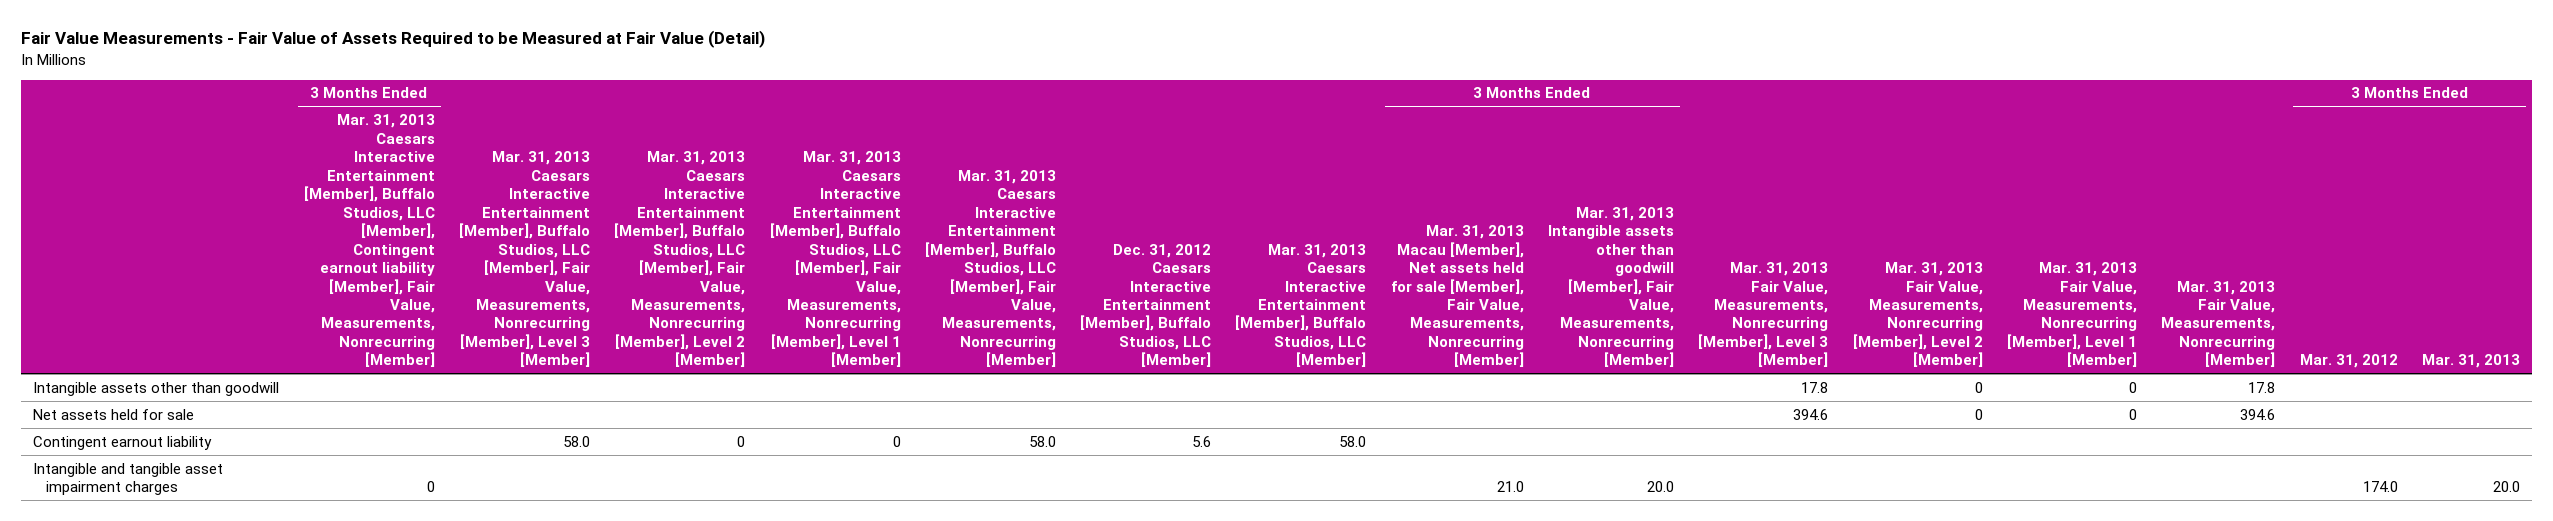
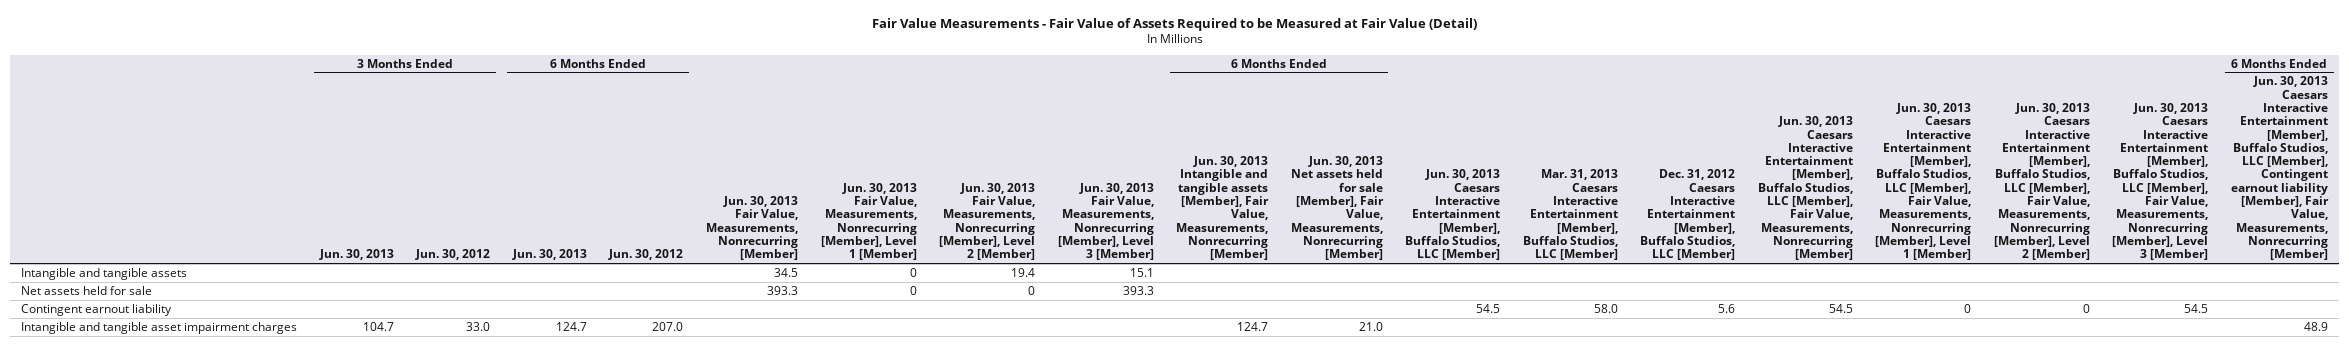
- | 3 Months Ended Mar. 31, 2013 Caesars Interactive Entertainment [Member], Buffalo Studios, LLC [Member], Contingent earnout liability [Member], Fair Value, Measurements, Nonrecurring [Member] | Mar. 31, 2013 Caesars Interactive Entertainment [Member], Buffalo Studios, LLC [Member], Fair Value, Measurements, Nonrecurring [Member], Level 3 [Member] | Mar. 31, 2013 Caesars Interactive Entertainment [Member], Buffalo Studios, LLC [Member], Fair Value, Measurements, Nonrecurring [Member], Level 2 [Member] | Mar. 31, 2013 Caesars Interactive Entertainment [Member], Buffalo Studios, LLC [Member], Fair Value, Measurements, Nonrecurring [Member], Level 1 [Member] | Mar. 31, 2013 Caesars Interactive Entertainment [Member], Buffalo Studios, LLC [Member], Fair Value, Measurements, Nonrecurring [Member] | Dec. 31, 2012 Caesars Interactive Entertainment [Member], Buffalo Studios, LLC [Member] | Mar. 31, 2013 Caesars Interactive Entertainment [Member], Buffalo Studios, LLC [Member] | 3 Months Ended Mar. 31, 2013 Macau [Member], Net assets held for sale [Member], Fair Value, Measurements, Nonrecurring [Member] | 3 Months Ended Mar. 31, 2013 Intangible assets other than goodwill [Member], Fair Value, Measurements, Nonrecurring [Member] | Mar. 31, 2013 Fair Value, Measurements, Nonrecurring [Member], Level 3 [Member] | Mar. 31, 2013 Fair Value, Measurements, Nonrecurring [Member], Level 2 [Member] | Mar. 31, 2013 Fair Value, Measurements, Nonrecurring [Member], Level 1 [Member] | Mar. 31, 2013 Fair Value, Measurements, Nonrecurring [Member] | 3 Months Ended Mar. 31, 2012 | 3 Months Ended Mar. 31, 2013
+ | 3 Months Ended Jun. 30, 2013 | 3 Months Ended Jun. 30, 2012 | 6 Months Ended Jun. 30, 2013 | 6 Months Ended Jun. 30, 2012 | Jun. 30, 2013 Fair Value, Measurements, Nonrecurring [Member] | Jun. 30, 2013 Fair Value, Measurements, Nonrecurring [Member], Level 1 [Member] | Jun. 30, 2013 Fair Value, Measurements, Nonrecurring [Member], Level 2 [Member] | Jun. 30, 2013 Fair Value, Measurements, Nonrecurring [Member], Level 3 [Member] | 6 Months Ended Jun. 30, 2013 Intangible and tangible assets [Member], Fair Value, Measurements, Nonrecurring [Member] | 6 Months Ended Jun. 30, 2013 Net assets held for sale [Member], Fair Value, Measurements, Nonrecurring [Member] | Jun. 30, 2013 Caesars Interactive Entertainment [Member], Buffalo Studios, LLC [Member] | Mar. 31, 2013 Caesars Interactive Entertainment [Member], Buffalo Studios, LLC [Member] | Dec. 31, 2012 Caesars Interactive Entertainment [Member], Buffalo Studios, LLC [Member] | Jun. 30, 2013 Caesars Interactive Entertainment [Member], Buffalo Studios, LLC [Member], Fair Value, Measurements, Nonrecurring [Member] | Jun. 30, 2013 Caesars Interactive Entertainment [Member], Buffalo Studios, LLC [Member], Fair Value, Measurements, Nonrecurring [Member], Level 1 [Member] | Jun. 30, 2013 Caesars Interactive Entertainment [Member], Buffalo Studios, LLC [Member], Fair Value, Measurements, Nonrecurring [Member], Level 2 [Member] | Jun. 30, 2013 Caesars Interactive Entertainment [Member], Buffalo Studios, LLC [Member], Fair Value, Measurements, Nonrecurring [Member], Level 3 [Member] | 6 Months Ended Jun. 30, 2013 Caesars Interactive Entertainment [Member], Buffalo Studios, LLC [Member], Contingent earnout liability [Member], Fair Value, Measurements, Nonrecurring [Member]
- Intangible assets other than goodwill | | | | | | | | | | 17.8 | 0 | 0 | 17.8 | |
+ Intangible and tangible assets | | | | | 34.5 | 0 | 19.4 | 15.1 | | | | | | | | | |

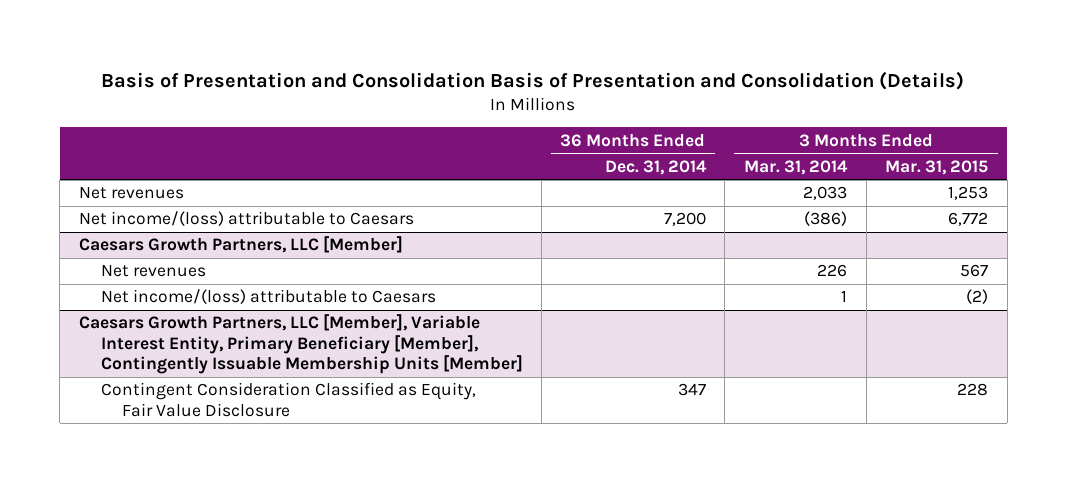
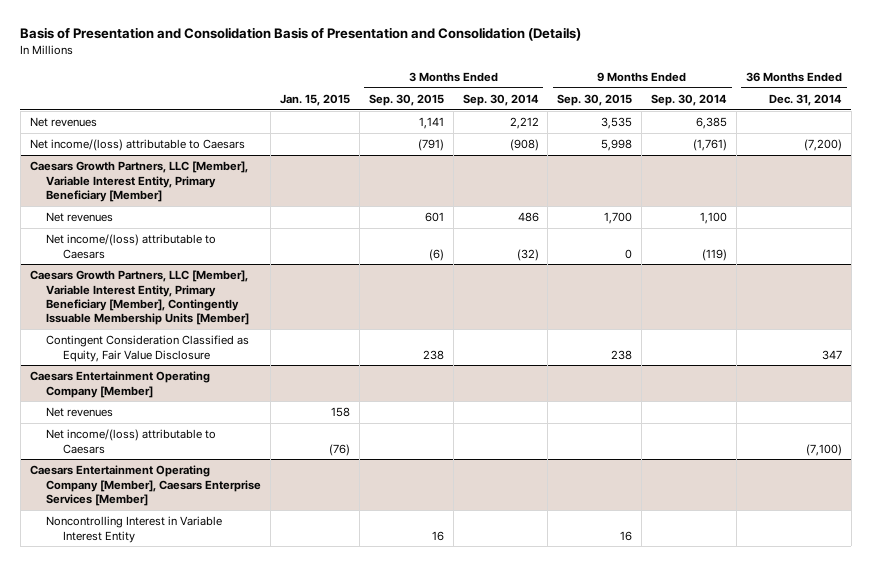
- | 36 Months Ended Dec. 31, 2014 | 3 Months Ended Mar. 31, 2014 | 3 Months Ended Mar. 31, 2015
+ | Jan. 15, 2015 | 3 Months Ended Sep. 30, 2015 | 3 Months Ended Sep. 30, 2014 | 9 Months Ended Sep. 30, 2015 | 9 Months Ended Sep. 30, 2014 | 36 Months Ended Dec. 31, 2014
- Net income/(loss) attributable to Caesars | 7,200 | (386) | 6,772
- Caesars Growth Partners, LLC [Member]
+ Net income/(loss) attributable to Caesars | | (791) | (908) | 5,998 | (1,761) | (7,200)
+ Caesars Growth Partners, LLC [Member], Variable Interest Entity, Primary Beneficiary [Member]
+ Caesars Entertainment Operating Company [Member]
+ Net revenues | 158 | | | | |
+ Net income/(loss) attributable to Caesars | (76) | | | | | (7,100)
+ Caesars Entertainment Operating Company [Member], Caesars Enterprise Services [Member]
+ Noncontrolling Interest in Variable Interest Entity | | 16 | | 16 | |

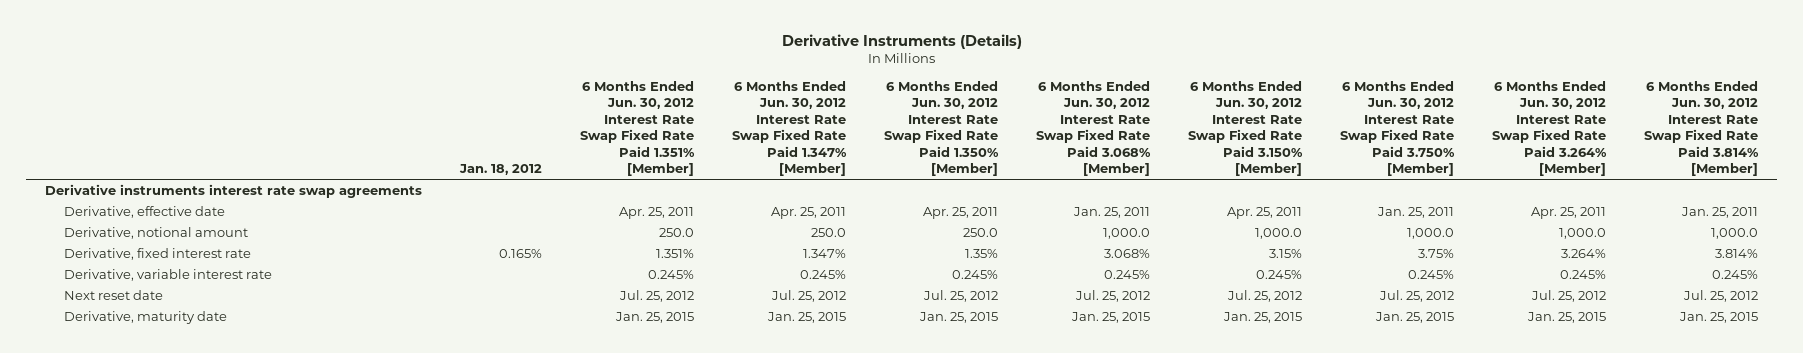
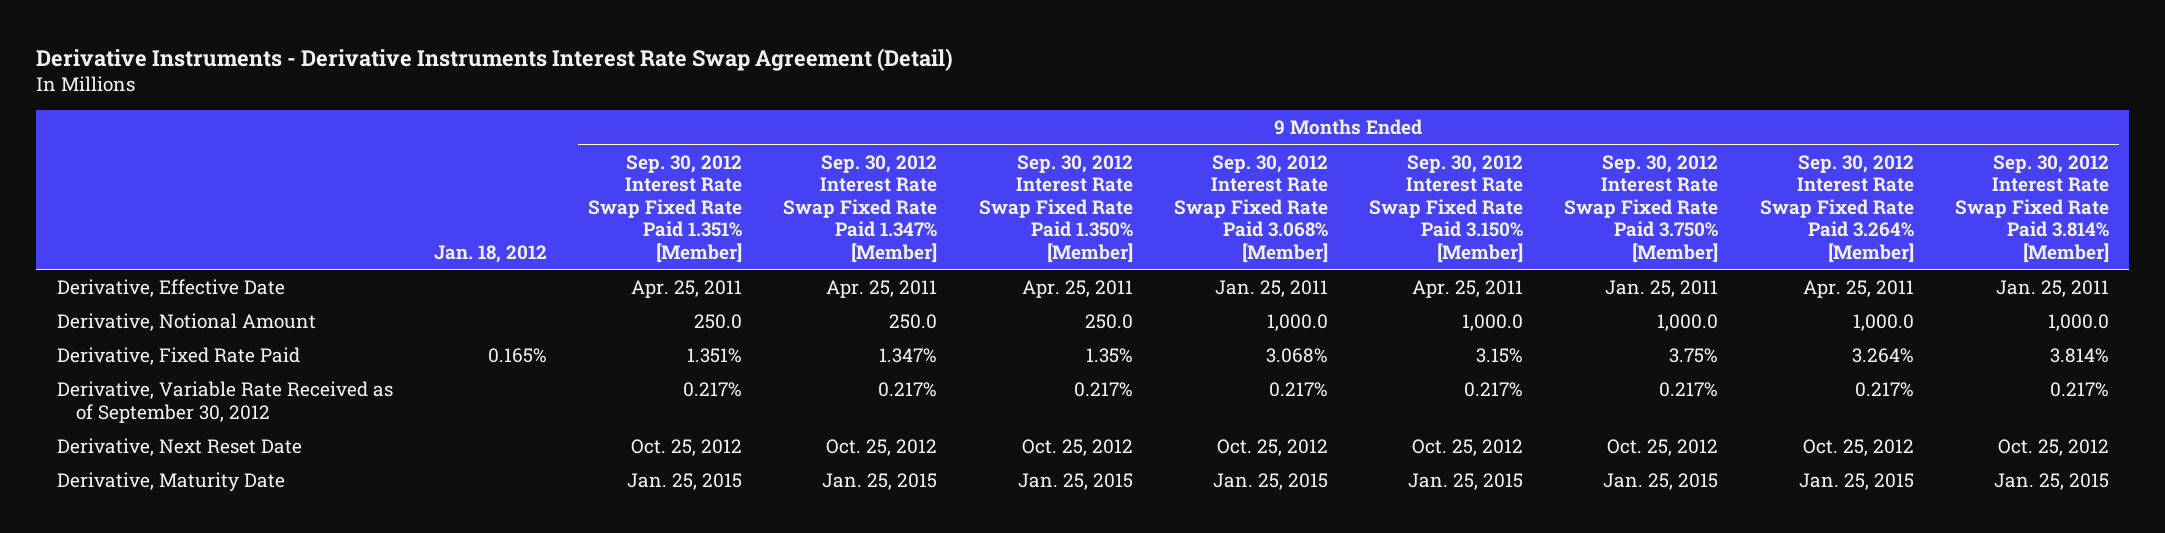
- Derivative Instruments (Details)
+ Derivative Instruments - Derivative Instruments Interest Rate Swap Agreement (Detail)
- | Jan. 18, 2012 | 6 Months Ended Jun. 30, 2012 Interest Rate Swap Fixed Rate Paid 1.351% [Member] | 6 Months Ended Jun. 30, 2012 Interest Rate Swap Fixed Rate Paid 1.347% [Member] | 6 Months Ended Jun. 30, 2012 Interest Rate Swap Fixed Rate Paid 1.350% [Member] | 6 Months Ended Jun. 30, 2012 Interest Rate Swap Fixed Rate Paid 3.068% [Member] | 6 Months Ended Jun. 30, 2012 Interest Rate Swap Fixed Rate Paid 3.150% [Member] | 6 Months Ended Jun. 30, 2012 Interest Rate Swap Fixed Rate Paid 3.750% [Member] | 6 Months Ended Jun. 30, 2012 Interest Rate Swap Fixed Rate Paid 3.264% [Member] | 6 Months Ended Jun. 30, 2012 Interest Rate Swap Fixed Rate Paid 3.814% [Member]
+ | Jan. 18, 2012 | 9 Months Ended Sep. 30, 2012 Interest Rate Swap Fixed Rate Paid 1.351% [Member] | 9 Months Ended Sep. 30, 2012 Interest Rate Swap Fixed Rate Paid 1.347% [Member] | 9 Months Ended Sep. 30, 2012 Interest Rate Swap Fixed Rate Paid 1.350% [Member] | 9 Months Ended Sep. 30, 2012 Interest Rate Swap Fixed Rate Paid 3.068% [Member] | 9 Months Ended Sep. 30, 2012 Interest Rate Swap Fixed Rate Paid 3.150% [Member] | 9 Months Ended Sep. 30, 2012 Interest Rate Swap Fixed Rate Paid 3.750% [Member] | 9 Months Ended Sep. 30, 2012 Interest Rate Swap Fixed Rate Paid 3.264% [Member] | 9 Months Ended Sep. 30, 2012 Interest Rate Swap Fixed Rate Paid 3.814% [Member]
- Derivative instruments interest rate swap agreements
- Derivative, effective date | | Apr. 25, 2011 | Apr. 25, 2011 | Apr. 25, 2011 | Jan. 25, 2011 | Apr. 25, 2011 | Jan. 25, 2011 | Apr. 25, 2011 | Jan. 25, 2011
- Derivative, notional amount | | 250.0 | 250.0 | 250.0 | 1,000.0 | 1,000.0 | 1,000.0 | 1,000.0 | 1,000.0
- Derivative, fixed interest rate | 0.165% | 1.351% | 1.347% | 1.35% | 3.068% | 3.15% | 3.75% | 3.264% | 3.814%
- Derivative, variable interest rate | | 0.245% | 0.245% | 0.245% | 0.245% | 0.245% | 0.245% | 0.245% | 0.245%
- Next reset date | | Jul. 25, 2012 | Jul. 25, 2012 | Jul. 25, 2012 | Jul. 25, 2012 | Jul. 25, 2012 | Jul. 25, 2012 | Jul. 25, 2012 | Jul. 25, 2012
- Derivative, maturity date | | Jan. 25, 2015 | Jan. 25, 2015 | Jan. 25, 2015 | Jan. 25, 2015 | Jan. 25, 2015 | Jan. 25, 2015 | Jan. 25, 2015 | Jan. 25, 2015
+ Derivative, Effective Date | | Apr. 25, 2011 | Apr. 25, 2011 | Apr. 25, 2011 | Jan. 25, 2011 | Apr. 25, 2011 | Jan. 25, 2011 | Apr. 25, 2011 | Jan. 25, 2011
+ Derivative, Notional Amount | | 250.0 | 250.0 | 250.0 | 1,000.0 | 1,000.0 | 1,000.0 | 1,000.0 | 1,000.0
+ Derivative, Fixed Rate Paid | 0.165% | 1.351% | 1.347% | 1.35% | 3.068% | 3.15% | 3.75% | 3.264% | 3.814%
+ Derivative, Variable Rate Received as of September 30, 2012 | | 0.217% | 0.217% | 0.217% | 0.217% | 0.217% | 0.217% | 0.217% | 0.217%
+ Derivative, Next Reset Date | | Oct. 25, 2012 | Oct. 25, 2012 | Oct. 25, 2012 | Oct. 25, 2012 | Oct. 25, 2012 | Oct. 25, 2012 | Oct. 25, 2012 | Oct. 25, 2012
+ Derivative, Maturity Date | | Jan. 25, 2015 | Jan. 25, 2015 | Jan. 25, 2015 | Jan. 25, 2015 | Jan. 25, 2015 | Jan. 25, 2015 | Jan. 25, 2015 | Jan. 25, 2015

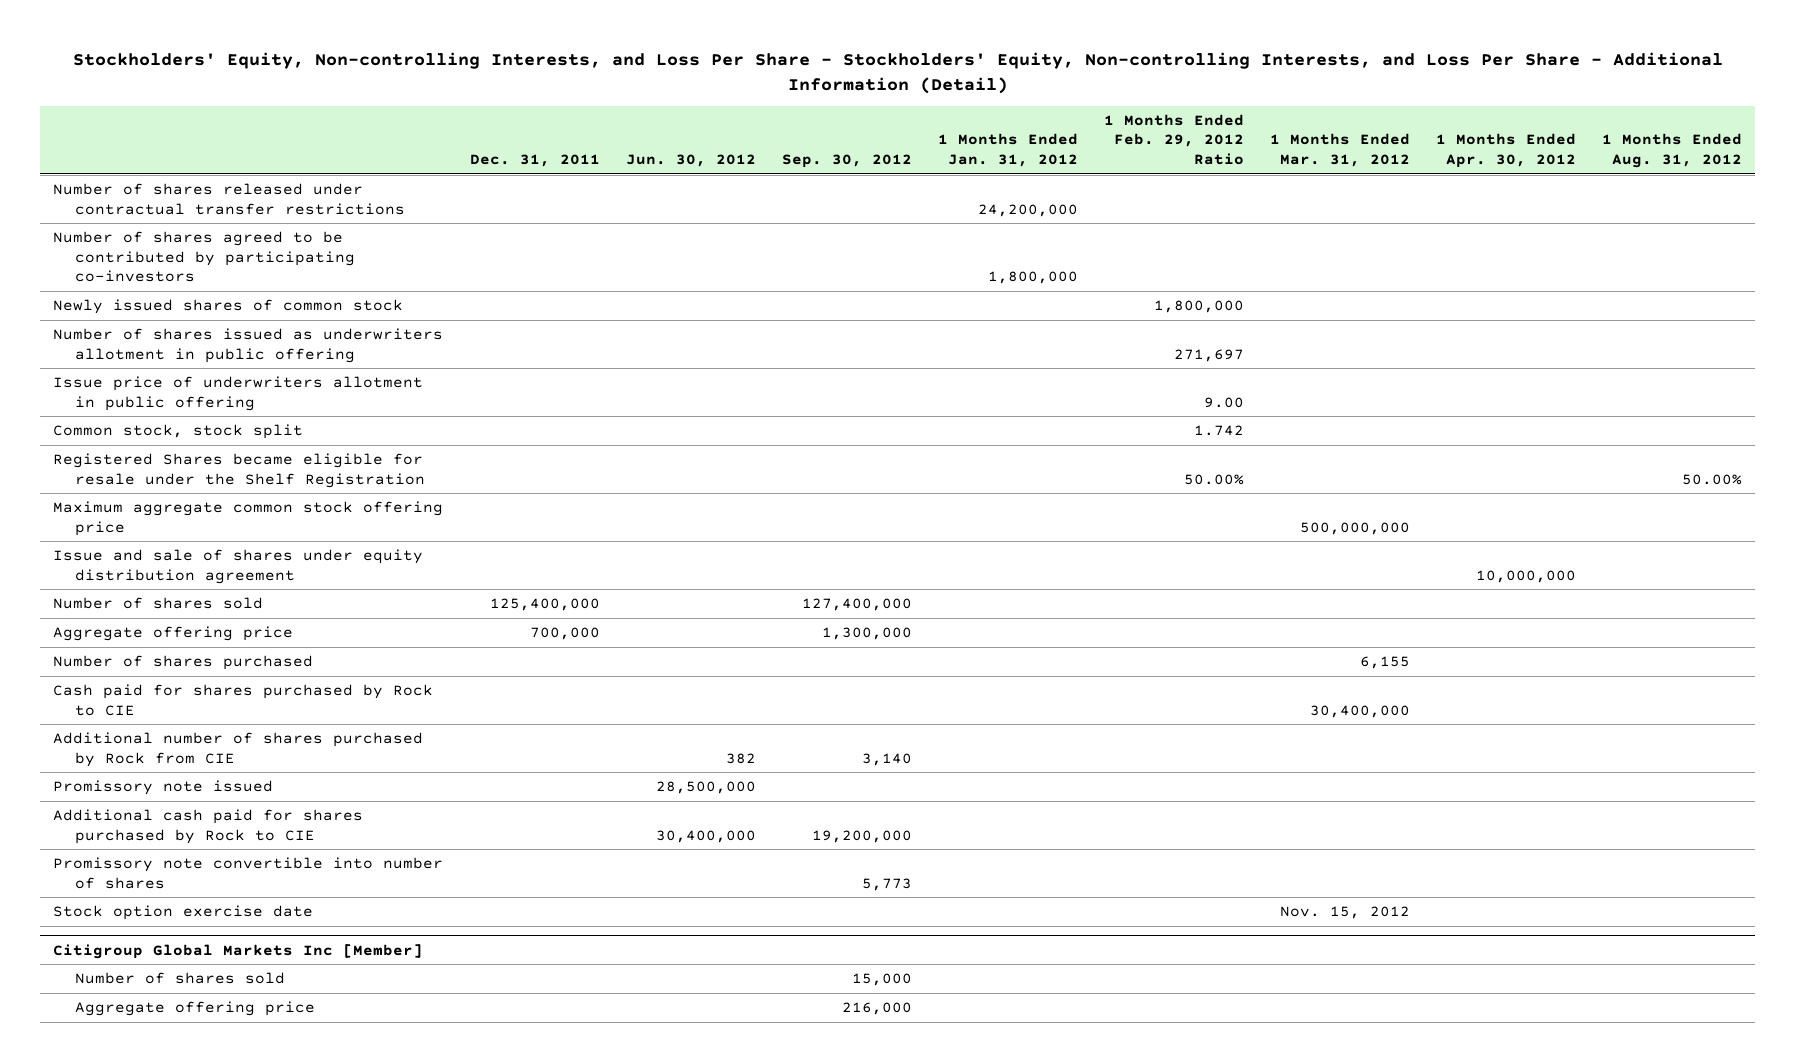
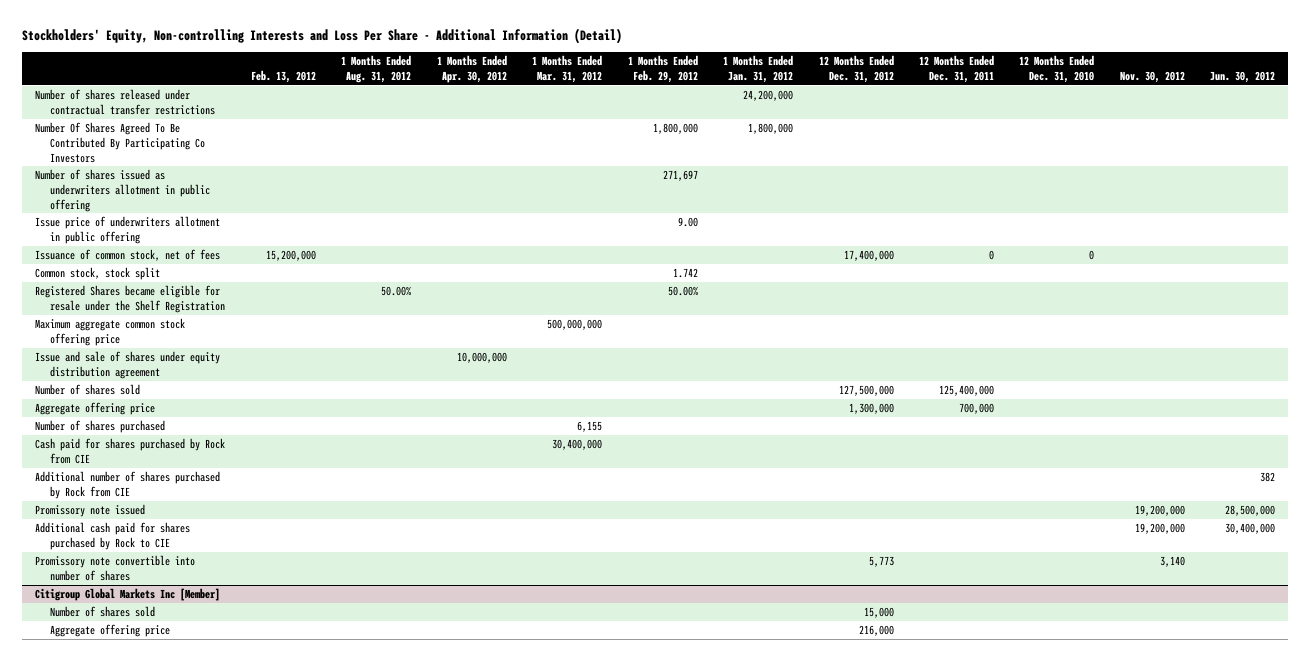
- Stockholders' Equity, Non-controlling Interests, and Loss Per Share - Stockholders' Equity, Non-controlling Interests, and Loss Per Share - Additional Information (Detail)
+ Stockholders' Equity, Non-controlling Interests and Loss Per Share - Additional Information (Detail)
- | Dec. 31, 2011 | Jun. 30, 2012 | Sep. 30, 2012 | 1 Months Ended Jan. 31, 2012 | 1 Months Ended Feb. 29, 2012 Ratio | 1 Months Ended Mar. 31, 2012 | 1 Months Ended Apr. 30, 2012 | 1 Months Ended Aug. 31, 2012
+ | Feb. 13, 2012 | 1 Months Ended Aug. 31, 2012 | 1 Months Ended Apr. 30, 2012 | 1 Months Ended Mar. 31, 2012 | 1 Months Ended Feb. 29, 2012 | 1 Months Ended Jan. 31, 2012 | 12 Months Ended Dec. 31, 2012 | 12 Months Ended Dec. 31, 2011 | 12 Months Ended Dec. 31, 2010 | Nov. 30, 2012 | Jun. 30, 2012
- Number of shares agreed to be contributed by participating co-investors | | | | 1,800,000 | | | |
- Newly issued shares of common stock | | | | | 1,800,000 | | |
+ Number Of Shares Agreed To Be Contributed By Participating Co Investors | | | | | 1,800,000 | 1,800,000 | | | | |
+ Issuance of common stock, net of fees | 15,200,000 | | | | | | 17,400,000 | 0 | 0 | |
- Cash paid for shares purchased by Rock to CIE | | | | | | 30,400,000 | |
+ Cash paid for shares purchased by Rock from CIE | | | | 30,400,000 | | | | | | |
- Stock option exercise date | | | | | | Nov. 15, 2012 | |

